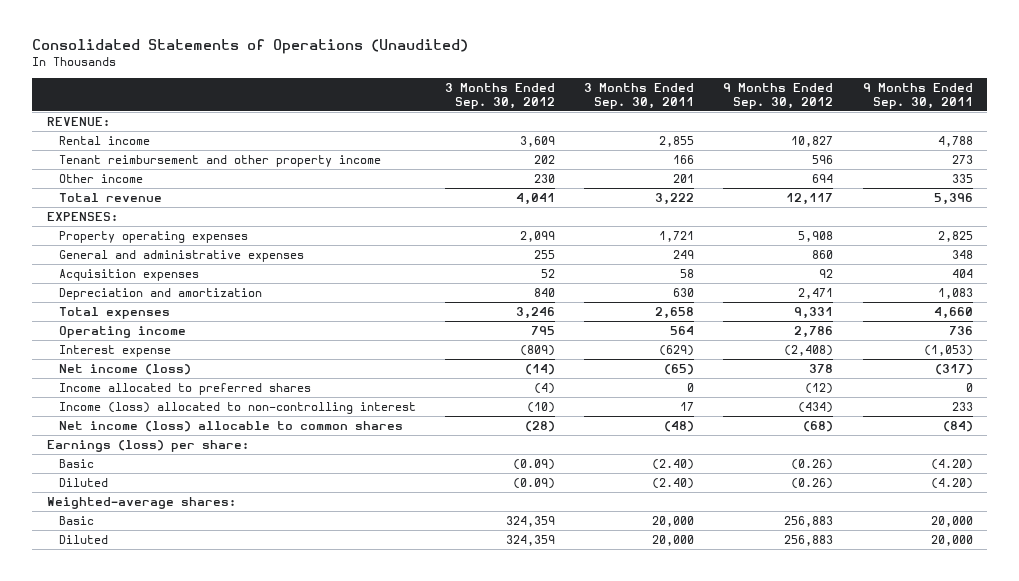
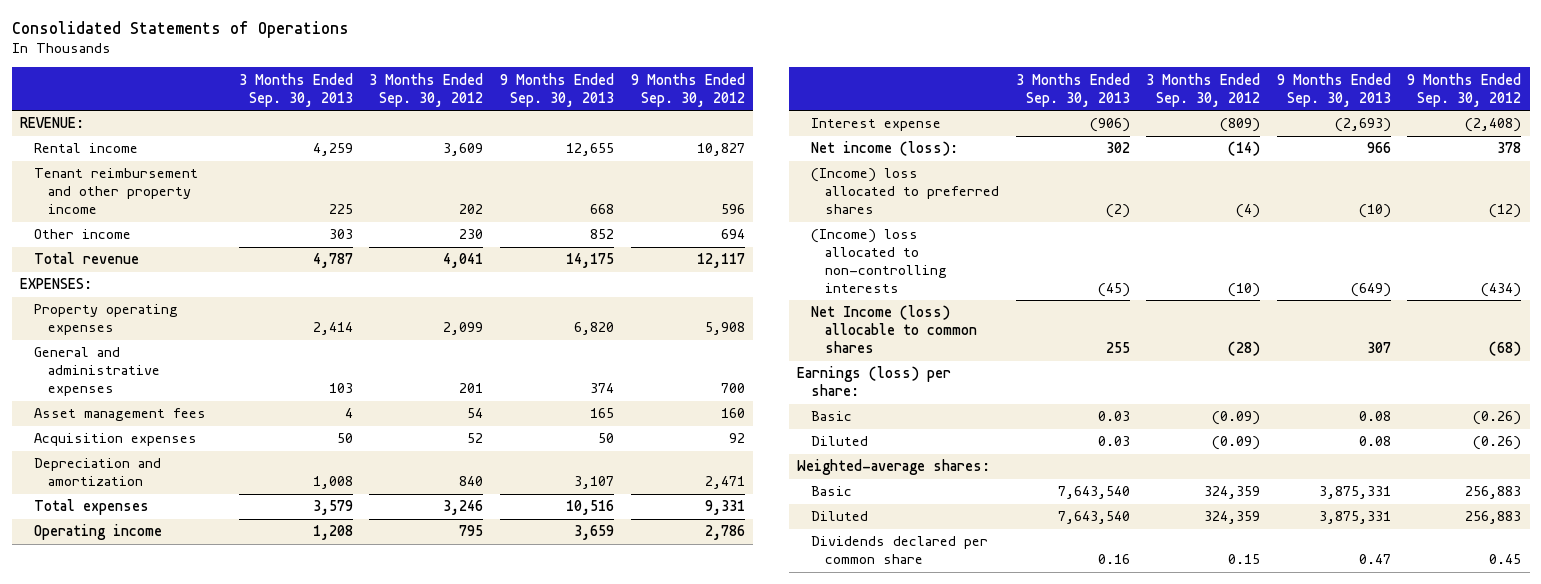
- Consolidated Statements of Operations (Unaudited)
+ Consolidated Statements of Operations
- | 3 Months Ended Sep. 30, 2012 | 3 Months Ended Sep. 30, 2011 | 9 Months Ended Sep. 30, 2012 | 9 Months Ended Sep. 30, 2011
+ | 3 Months Ended Sep. 30, 2013 | 3 Months Ended Sep. 30, 2012 | 9 Months Ended Sep. 30, 2013 | 9 Months Ended Sep. 30, 2012
- General and administrative expenses | 255 | 249 | 860 | 348
+ General and administrative expenses | 103 | 201 | 374 | 700
+ Asset management fees | 4 | 54 | 165 | 160
- Net income (loss) | (14) | (65) | 378 | (317)
- Income allocated to preferred shares | (4) | 0 | (12) | 0
- Income (loss) allocated to non-controlling interest | (10) | 17 | (434) | 233
- Net income (loss) allocable to common shares | (28) | (48) | (68) | (84)
+ Net income (loss): | 302 | (14) | 966 | 378
+ (Income) loss allocated to preferred shares | (2) | (4) | (10) | (12)
+ (Income) loss allocated to non-controlling interests | (45) | (10) | (649) | (434)
+ Net Income (loss) allocable to common shares | 255 | (28) | 307 | (68)
+ Dividends declared per common share | 0.16 | 0.15 | 0.47 | 0.45

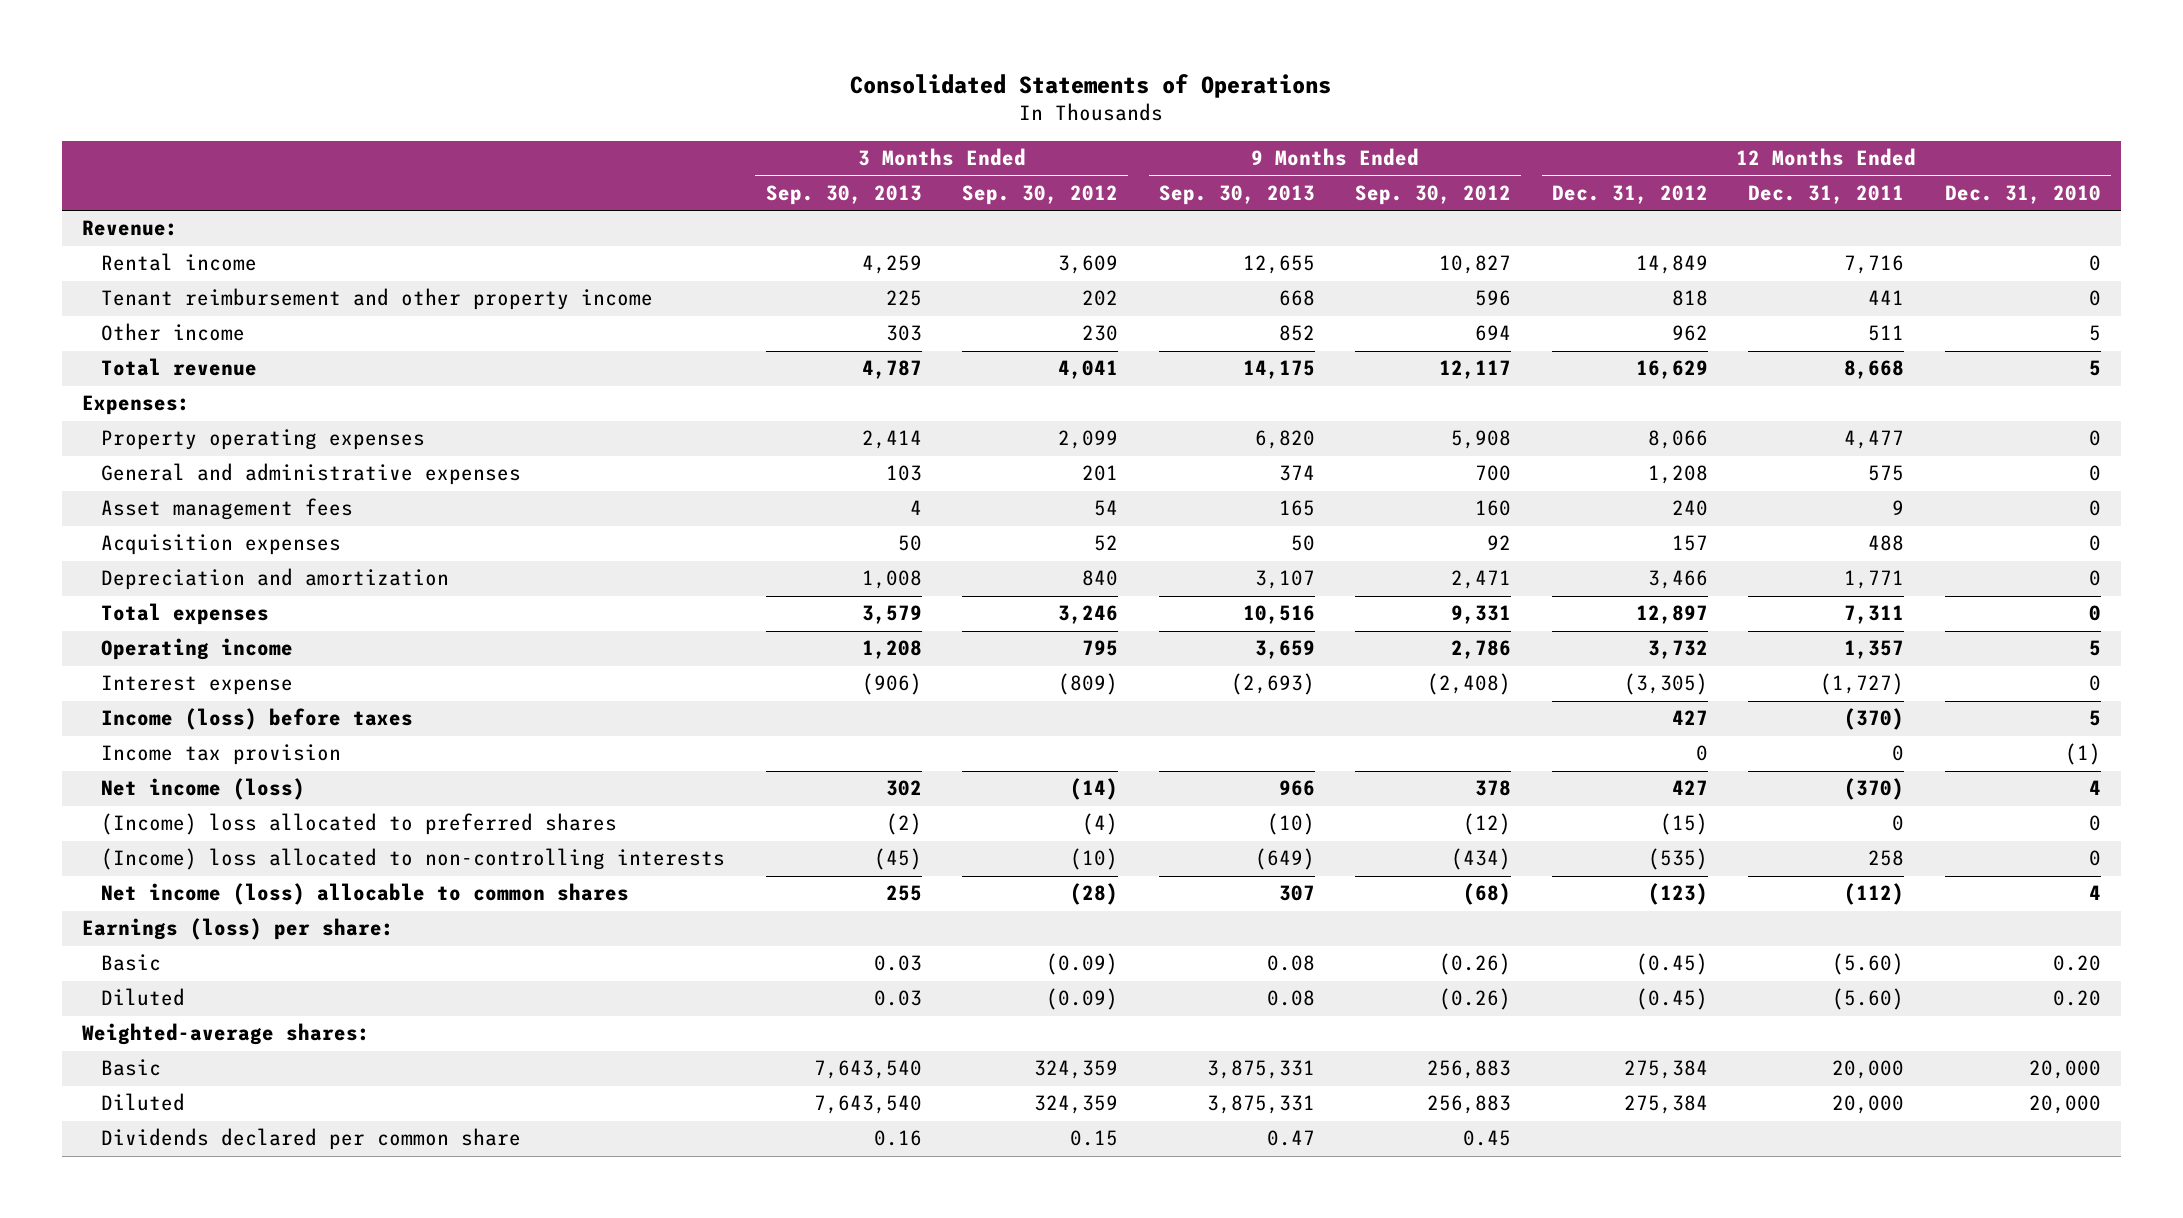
- | 3 Months Ended Sep. 30, 2013 | 3 Months Ended Sep. 30, 2012 | 9 Months Ended Sep. 30, 2013 | 9 Months Ended Sep. 30, 2012
+ | 3 Months Ended Sep. 30, 2013 | 3 Months Ended Sep. 30, 2012 | 9 Months Ended Sep. 30, 2013 | 9 Months Ended Sep. 30, 2012 | 12 Months Ended Dec. 31, 2012 | 12 Months Ended Dec. 31, 2011 | 12 Months Ended Dec. 31, 2010
- REVENUE:
+ Revenue:
- EXPENSES:
+ Expenses:
- Net income (loss): | 302 | (14) | 966 | 378
+ Income (loss) before taxes | | | | | 427 | (370) | 5
+ Income tax provision | | | | | 0 | 0 | (1)
+ Net income (loss) | 302 | (14) | 966 | 378 | 427 | (370) | 4
- Net Income (loss) allocable to common shares | 255 | (28) | 307 | (68)
+ Net income (loss) allocable to common shares | 255 | (28) | 307 | (68) | (123) | (112) | 4

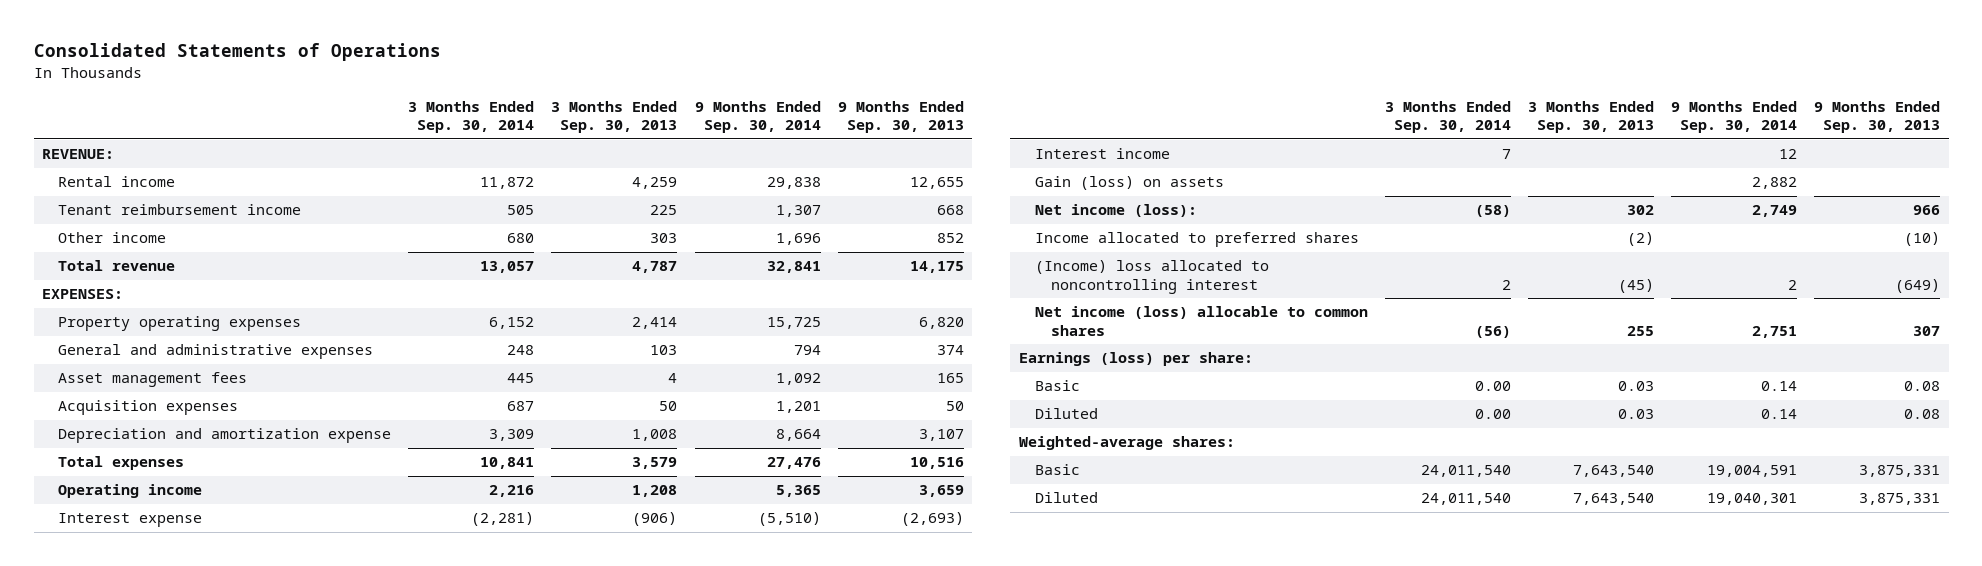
- | 3 Months Ended Sep. 30, 2013 | 3 Months Ended Sep. 30, 2012 | 9 Months Ended Sep. 30, 2013 | 9 Months Ended Sep. 30, 2012 | 12 Months Ended Dec. 31, 2012 | 12 Months Ended Dec. 31, 2011 | 12 Months Ended Dec. 31, 2010
+ | 3 Months Ended Sep. 30, 2014 | 3 Months Ended Sep. 30, 2013 | 9 Months Ended Sep. 30, 2014 | 9 Months Ended Sep. 30, 2013
- Revenue:
+ REVENUE:
- Tenant reimbursement and other property income | 225 | 202 | 668 | 596 | 818 | 441 | 0
+ Tenant reimbursement income | 505 | 225 | 1,307 | 668
- Expenses:
+ EXPENSES:
- Depreciation and amortization | 1,008 | 840 | 3,107 | 2,471 | 3,466 | 1,771 | 0
+ Depreciation and amortization expense | 3,309 | 1,008 | 8,664 | 3,107
- Income (loss) before taxes | | | | | 427 | (370) | 5
- Income tax provision | | | | | 0 | 0 | (1)
- Net income (loss) | 302 | (14) | 966 | 378 | 427 | (370) | 4
- (Income) loss allocated to preferred shares | (2) | (4) | (10) | (12) | (15) | 0 | 0
- (Income) loss allocated to non-controlling interests | (45) | (10) | (649) | (434) | (535) | 258 | 0
+ Interest income | 7 | | 12 |
+ Gain (loss) on assets | | | 2,882 |
+ Net income (loss): | (58) | 302 | 2,749 | 966
+ Income allocated to preferred shares | | (2) | | (10)
+ (Income) loss allocated to noncontrolling interest | 2 | (45) | 2 | (649)
- Dividends declared per common share | 0.16 | 0.15 | 0.47 | 0.45 | | |

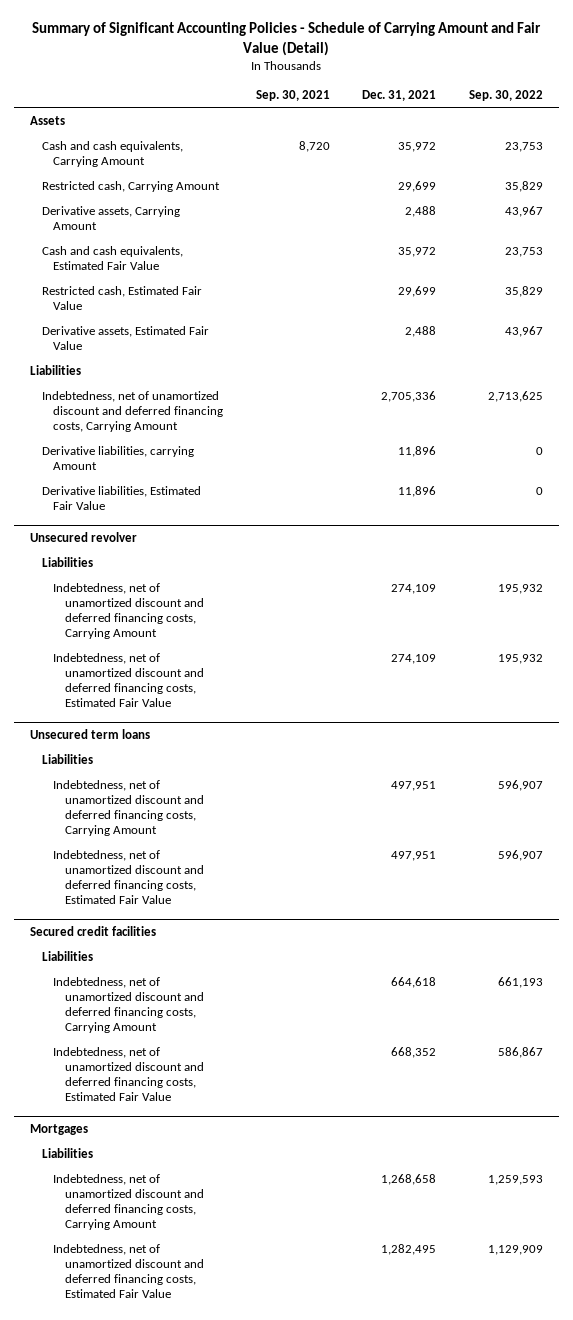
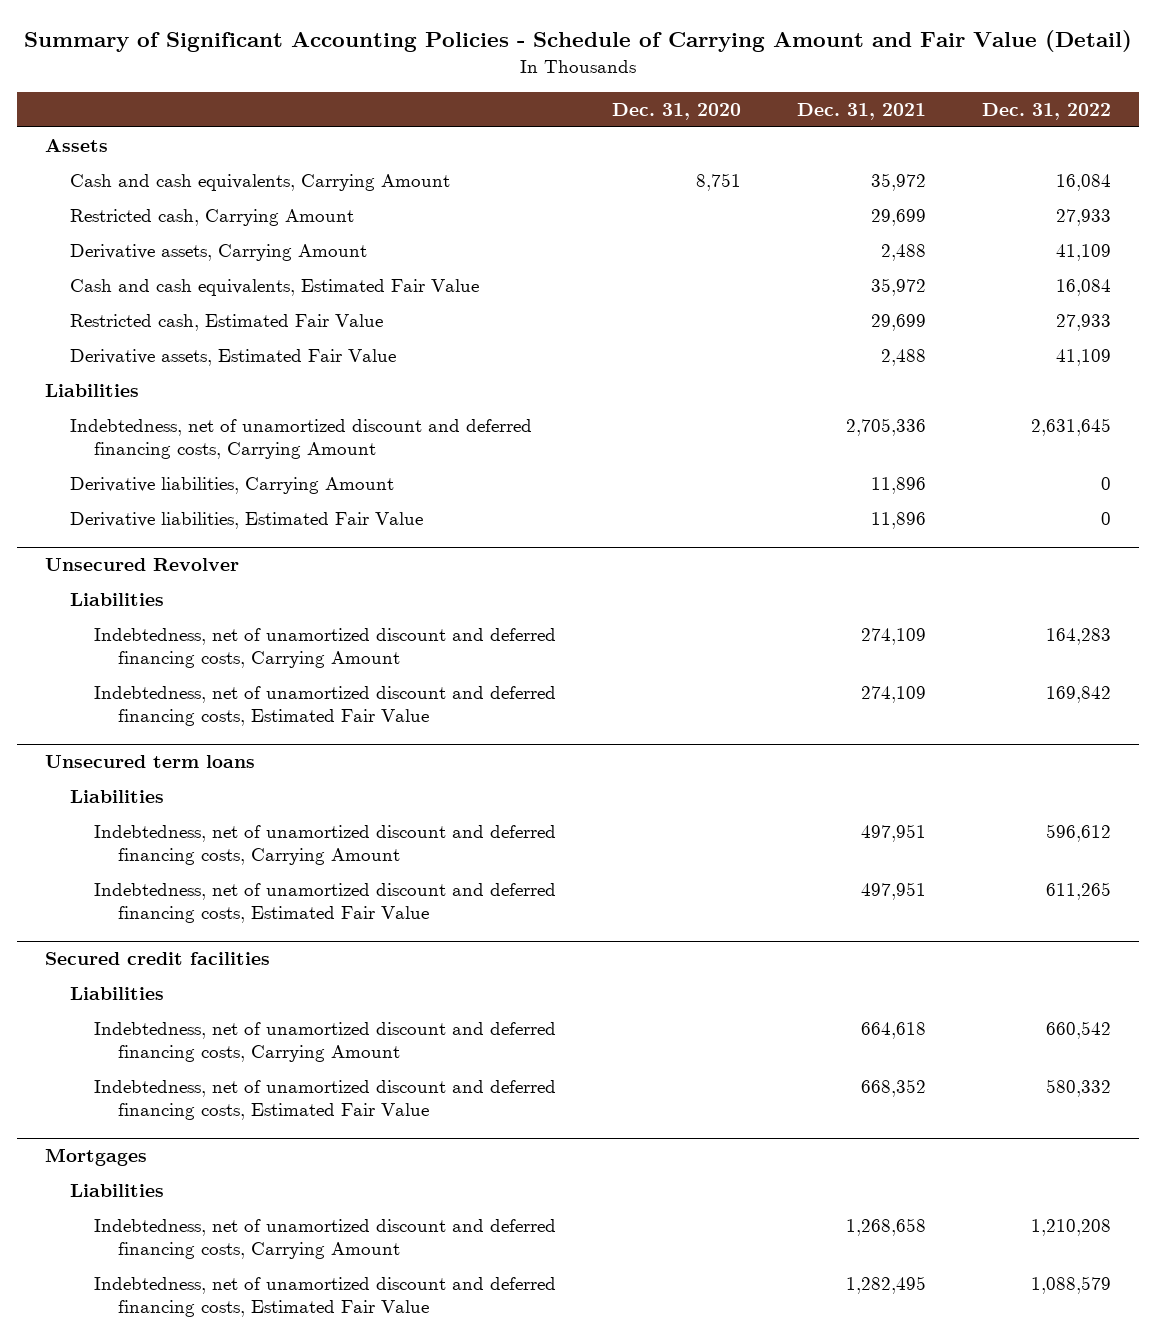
- | Sep. 30, 2021 | Dec. 31, 2021 | Sep. 30, 2022
+ | Dec. 31, 2020 | Dec. 31, 2021 | Dec. 31, 2022
- Derivative liabilities, carrying Amount | | 11,896 | 0
+ Derivative liabilities, Carrying Amount | | 11,896 | 0
- Unsecured revolver
+ Unsecured Revolver

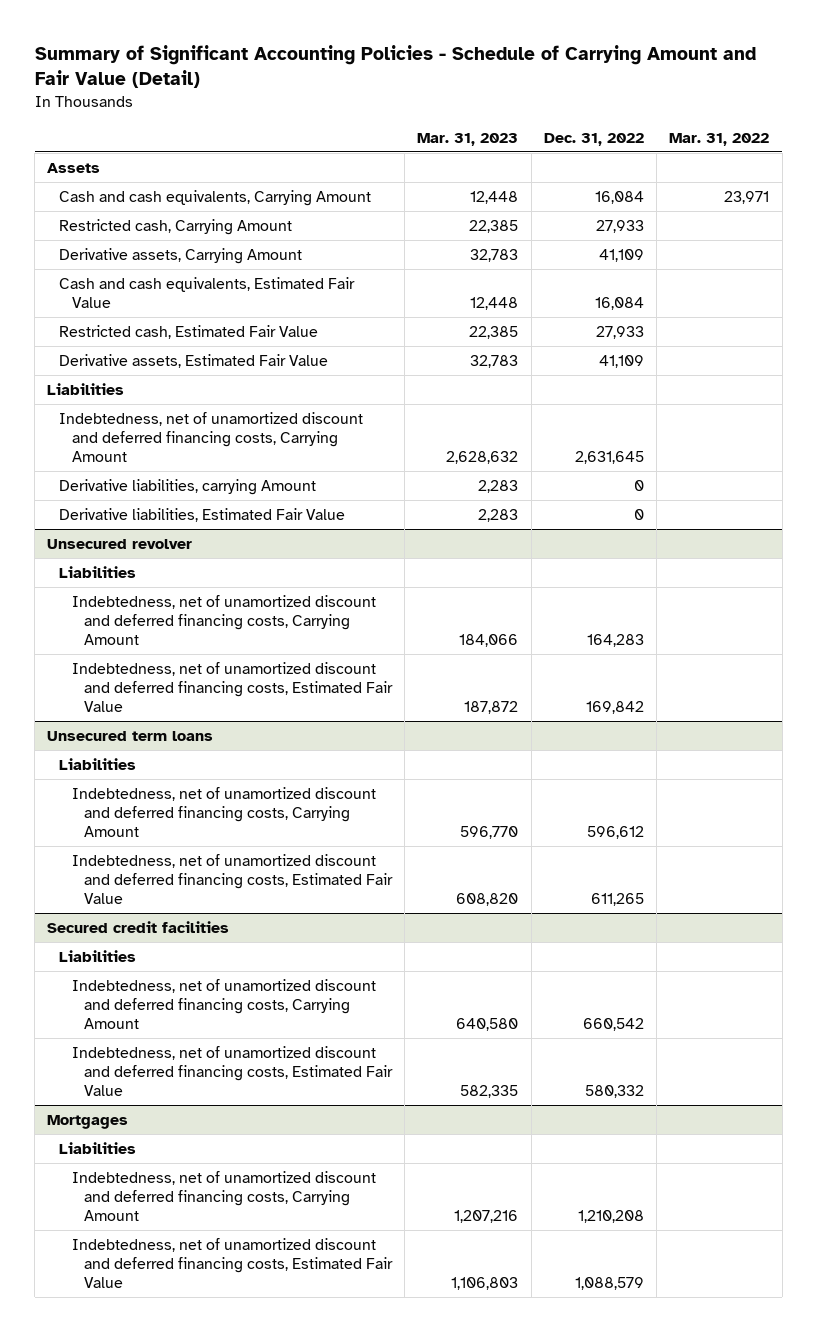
- | Dec. 31, 2020 | Dec. 31, 2021 | Dec. 31, 2022
+ | Mar. 31, 2023 | Dec. 31, 2022 | Mar. 31, 2022
- Derivative liabilities, Carrying Amount | | 11,896 | 0
+ Derivative liabilities, carrying Amount | 2,283 | 0 |
- Unsecured Revolver
+ Unsecured revolver

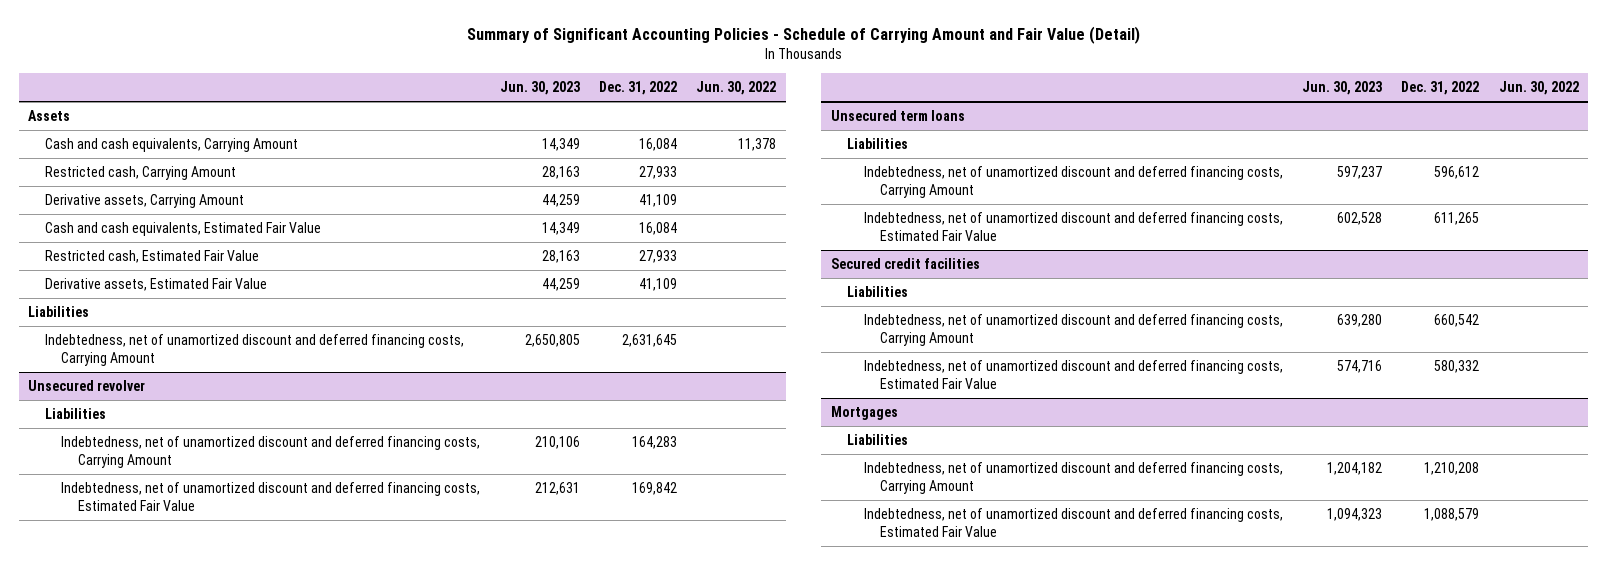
- | Mar. 31, 2023 | Dec. 31, 2022 | Mar. 31, 2022
+ | Jun. 30, 2023 | Dec. 31, 2022 | Jun. 30, 2022
- Derivative liabilities, carrying Amount | 2,283 | 0 |
- Derivative liabilities, Estimated Fair Value | 2,283 | 0 |

